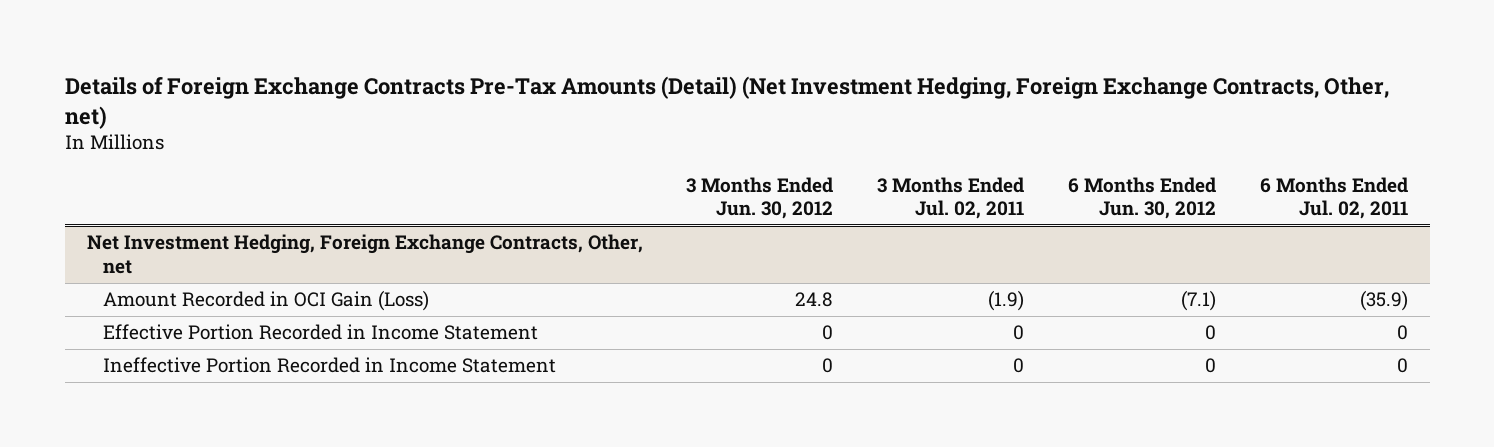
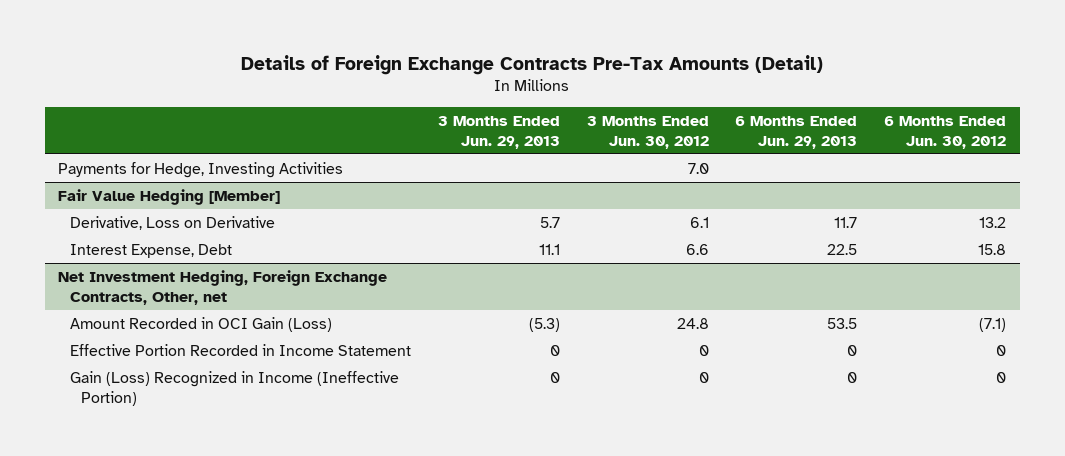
- Details of Foreign Exchange Contracts Pre-Tax Amounts (Detail) (Net Investment Hedging, Foreign Exchange Contracts, Other, net)
+ Details of Foreign Exchange Contracts Pre-Tax Amounts (Detail)
- | 3 Months Ended Jun. 30, 2012 | 3 Months Ended Jul. 02, 2011 | 6 Months Ended Jun. 30, 2012 | 6 Months Ended Jul. 02, 2011
+ | 3 Months Ended Jun. 29, 2013 | 3 Months Ended Jun. 30, 2012 | 6 Months Ended Jun. 29, 2013 | 6 Months Ended Jun. 30, 2012
+ Payments for Hedge, Investing Activities | | 7.0 | |
+ Fair Value Hedging [Member]
+ Derivative, Loss on Derivative | 5.7 | 6.1 | 11.7 | 13.2
+ Interest Expense, Debt | 11.1 | 6.6 | 22.5 | 15.8
@ Net Investment Hedging, Foreign Exchange Contracts, Other, net
- Ineffective Portion Recorded in Income Statement | 0 | 0 | 0 | 0
+ Gain (Loss) Recognized in Income (Ineffective Portion) | 0 | 0 | 0 | 0

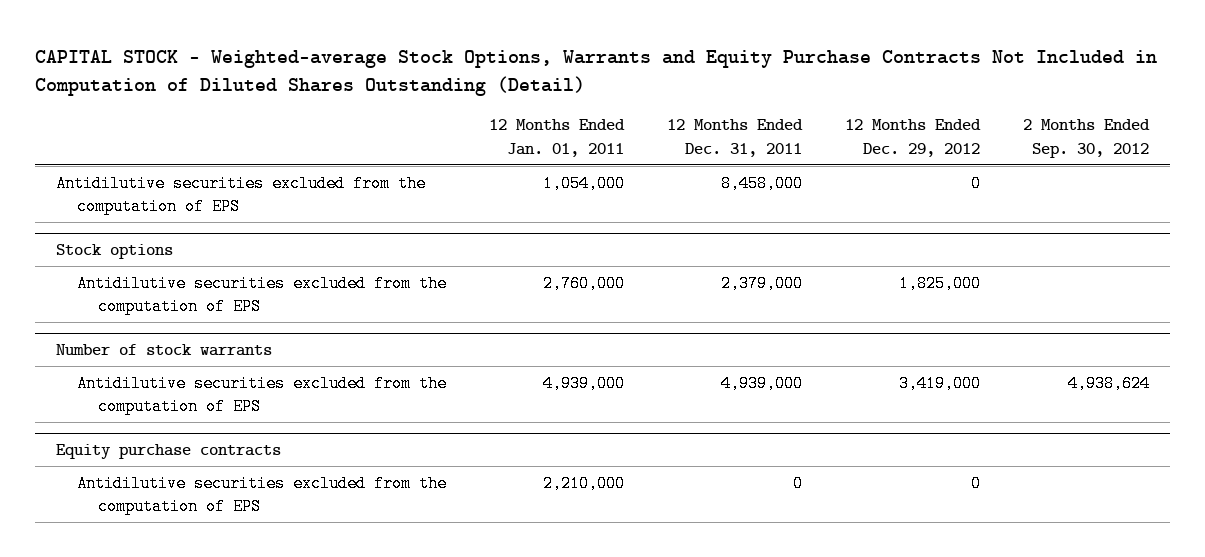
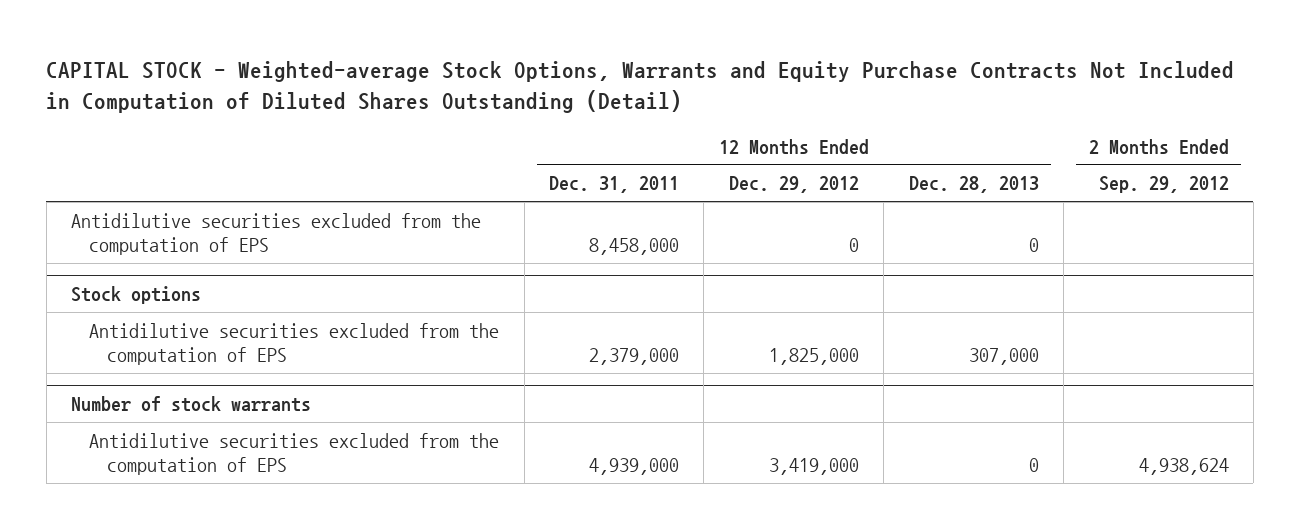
- | 12 Months Ended Jan. 01, 2011 | 12 Months Ended Dec. 31, 2011 | 12 Months Ended Dec. 29, 2012 | 2 Months Ended Sep. 30, 2012
+ | 12 Months Ended Dec. 31, 2011 | 12 Months Ended Dec. 29, 2012 | 12 Months Ended Dec. 28, 2013 | 2 Months Ended Sep. 29, 2012
- Equity purchase contracts
- Antidilutive securities excluded from the computation of EPS | 2,210,000 | 0 | 0 |

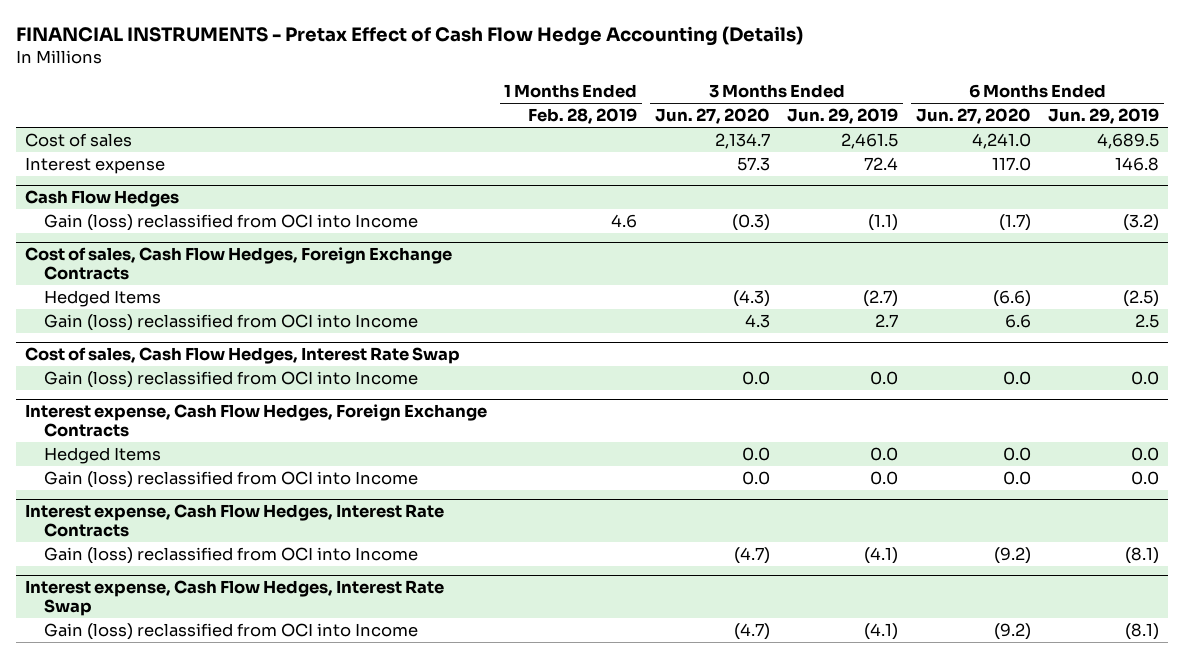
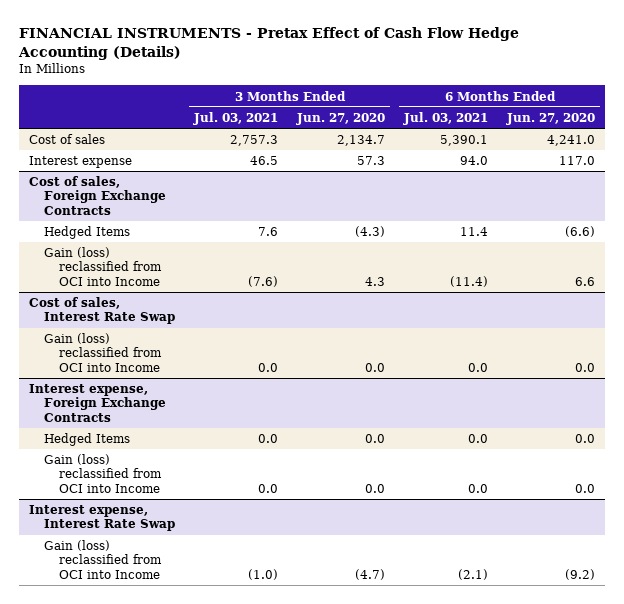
- | 1 Months Ended Feb. 28, 2019 | 3 Months Ended Jun. 27, 2020 | 3 Months Ended Jun. 29, 2019 | 6 Months Ended Jun. 27, 2020 | 6 Months Ended Jun. 29, 2019
+ | 3 Months Ended Jul. 03, 2021 | 3 Months Ended Jun. 27, 2020 | 6 Months Ended Jul. 03, 2021 | 6 Months Ended Jun. 27, 2020
- Cash Flow Hedges
- Gain (loss) reclassified from OCI into Income | 4.6 | (0.3) | (1.1) | (1.7) | (3.2)
- Cost of sales, Cash Flow Hedges, Foreign Exchange Contracts
+ Cost of sales, Foreign Exchange Contracts
- Cost of sales, Cash Flow Hedges, Interest Rate Swap
+ Cost of sales, Interest Rate Swap
- Interest expense, Cash Flow Hedges, Foreign Exchange Contracts
+ Interest expense, Foreign Exchange Contracts
- Interest expense, Cash Flow Hedges, Interest Rate Contracts
- Gain (loss) reclassified from OCI into Income | | (4.7) | (4.1) | (9.2) | (8.1)
- Interest expense, Cash Flow Hedges, Interest Rate Swap
+ Interest expense, Interest Rate Swap

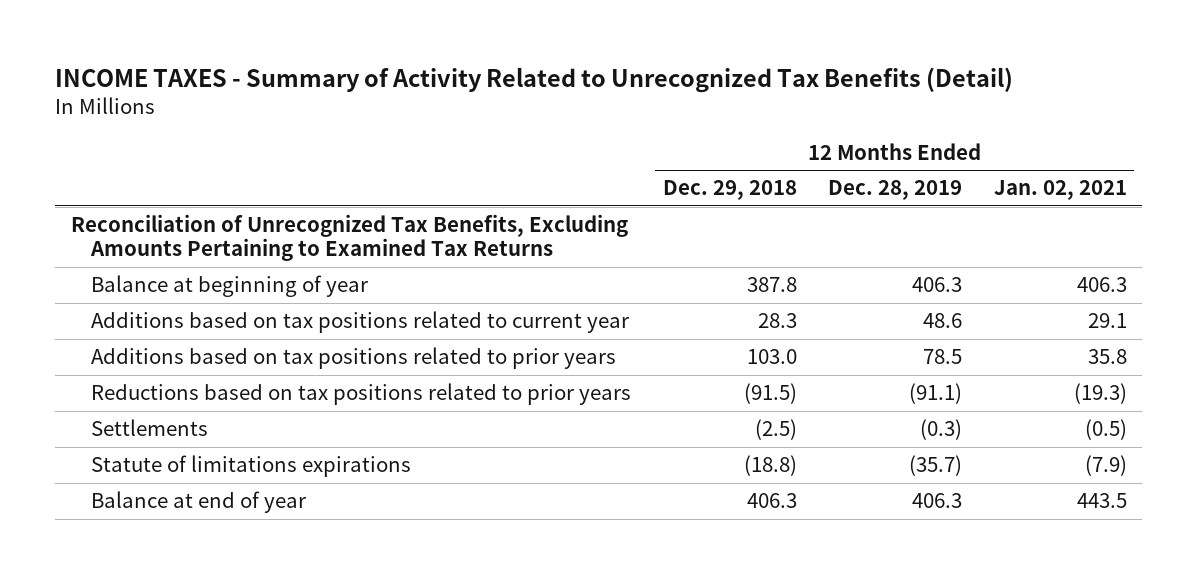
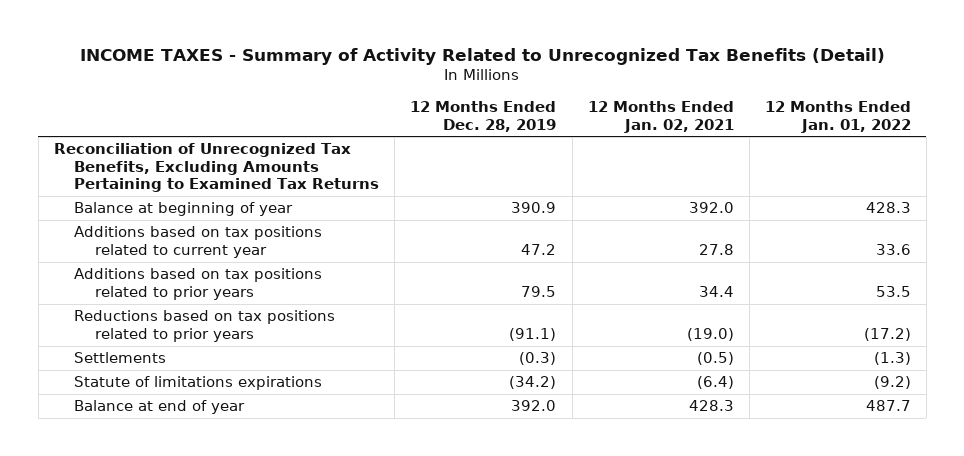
- | 12 Months Ended Dec. 29, 2018 | 12 Months Ended Dec. 28, 2019 | 12 Months Ended Jan. 02, 2021
+ | 12 Months Ended Dec. 28, 2019 | 12 Months Ended Jan. 02, 2021 | 12 Months Ended Jan. 01, 2022
- Balance at beginning of year | 387.8 | 406.3 | 406.3
- Additions based on tax positions related to current year | 28.3 | 48.6 | 29.1
- Additions based on tax positions related to prior years | 103.0 | 78.5 | 35.8
- Reductions based on tax positions related to prior years | (91.5) | (91.1) | (19.3)
+ Balance at beginning of year | 390.9 | 392.0 | 428.3
+ Additions based on tax positions related to current year | 47.2 | 27.8 | 33.6
+ Additions based on tax positions related to prior years | 79.5 | 34.4 | 53.5
+ Reductions based on tax positions related to prior years | (91.1) | (19.0) | (17.2)
- Statute of limitations expirations | (18.8) | (35.7) | (7.9)
- Balance at end of year | 406.3 | 406.3 | 443.5
+ Statute of limitations expirations | (34.2) | (6.4) | (9.2)
+ Balance at end of year | 392.0 | 428.3 | 487.7

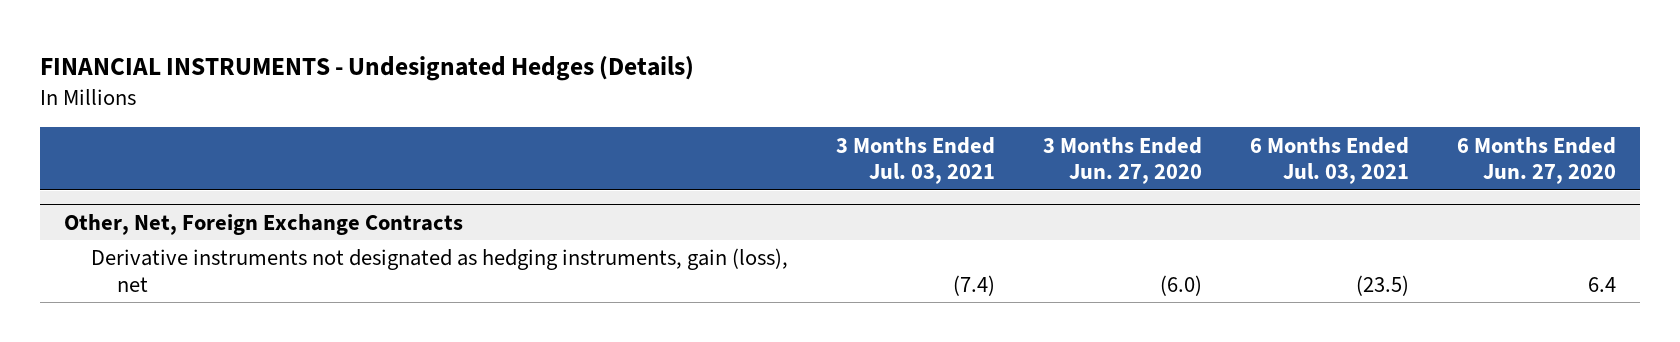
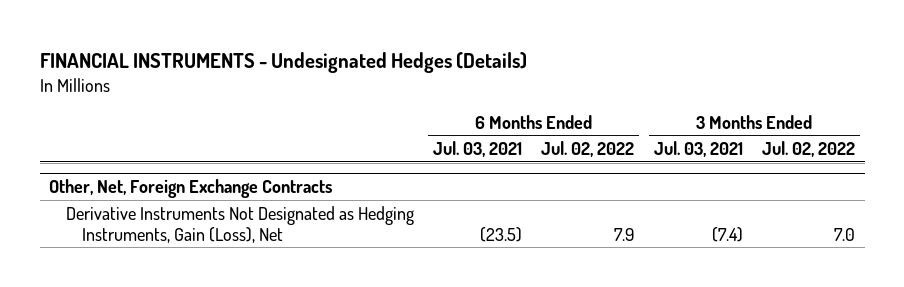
- | 3 Months Ended Jul. 03, 2021 | 3 Months Ended Jun. 27, 2020 | 6 Months Ended Jul. 03, 2021 | 6 Months Ended Jun. 27, 2020
+ | 6 Months Ended Jul. 03, 2021 | 6 Months Ended Jul. 02, 2022 | 3 Months Ended Jul. 03, 2021 | 3 Months Ended Jul. 02, 2022
@ Other, Net, Foreign Exchange Contracts
- Derivative instruments not designated as hedging instruments, gain (loss), net | (7.4) | (6.0) | (23.5) | 6.4
+ Derivative Instruments Not Designated as Hedging Instruments, Gain (Loss), Net | (23.5) | 7.9 | (7.4) | 7.0

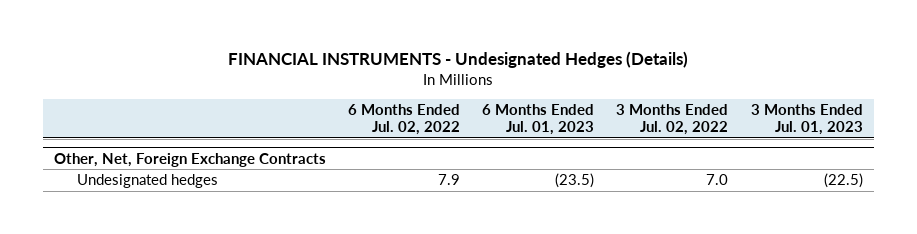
- | 6 Months Ended Jul. 03, 2021 | 6 Months Ended Jul. 02, 2022 | 3 Months Ended Jul. 03, 2021 | 3 Months Ended Jul. 02, 2022
+ | 6 Months Ended Jul. 02, 2022 | 6 Months Ended Jul. 01, 2023 | 3 Months Ended Jul. 02, 2022 | 3 Months Ended Jul. 01, 2023
@ Other, Net, Foreign Exchange Contracts
- Derivative Instruments Not Designated as Hedging Instruments, Gain (Loss), Net | (23.5) | 7.9 | (7.4) | 7.0
+ Undesignated hedges | 7.9 | (23.5) | 7.0 | (22.5)

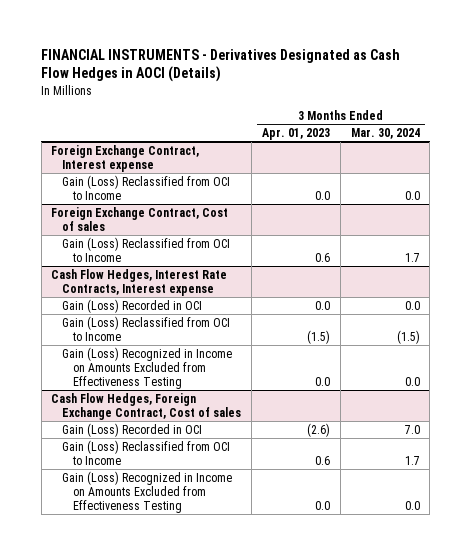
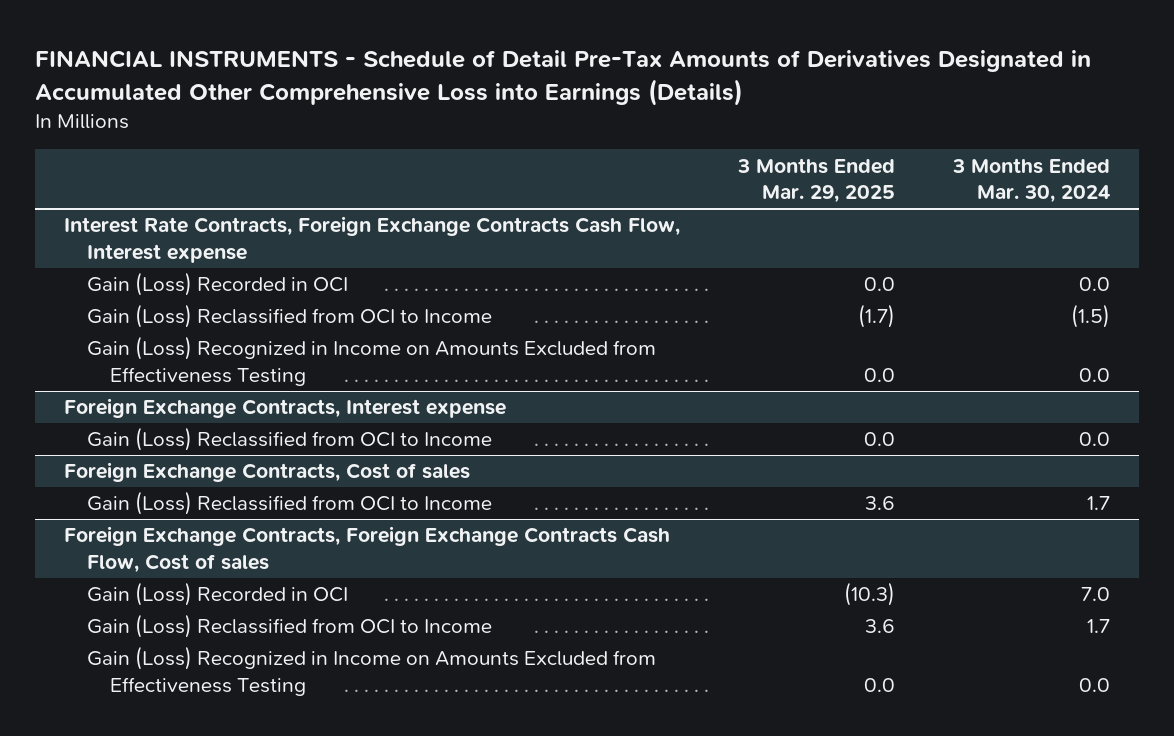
- FINANCIAL INSTRUMENTS - Derivatives Designated as Cash Flow Hedges in AOCI (Details)
+ FINANCIAL INSTRUMENTS - Schedule of Detail Pre-Tax Amounts of Derivatives Designated in Accumulated Other Comprehensive Loss into Earnings (Details)
- | 3 Months Ended Apr. 01, 2023 | 3 Months Ended Mar. 30, 2024
+ | 3 Months Ended Mar. 29, 2025 | 3 Months Ended Mar. 30, 2024
- Foreign Exchange Contract, Interest expense
- Gain (Loss) Reclassified from OCI to Income | 0.0 | 0.0
- Foreign Exchange Contract, Cost of sales
- Gain (Loss) Reclassified from OCI to Income | 0.6 | 1.7
- Cash Flow Hedges, Interest Rate Contracts, Interest expense
+ Interest Rate Contracts, Foreign Exchange Contracts Cash Flow, Interest expense
- Cash Flow Hedges, Foreign Exchange Contract, Cost of sales
+ Foreign Exchange Contracts, Interest expense
+ Gain (Loss) Reclassified from OCI to Income | 0.0 | 0.0
+ Foreign Exchange Contracts, Cost of sales
+ Gain (Loss) Reclassified from OCI to Income | 3.6 | 1.7
+ Foreign Exchange Contracts, Foreign Exchange Contracts Cash Flow, Cost of sales

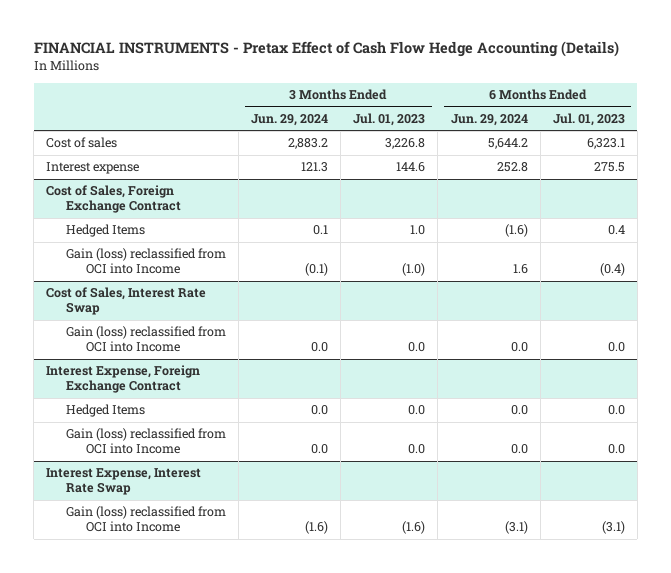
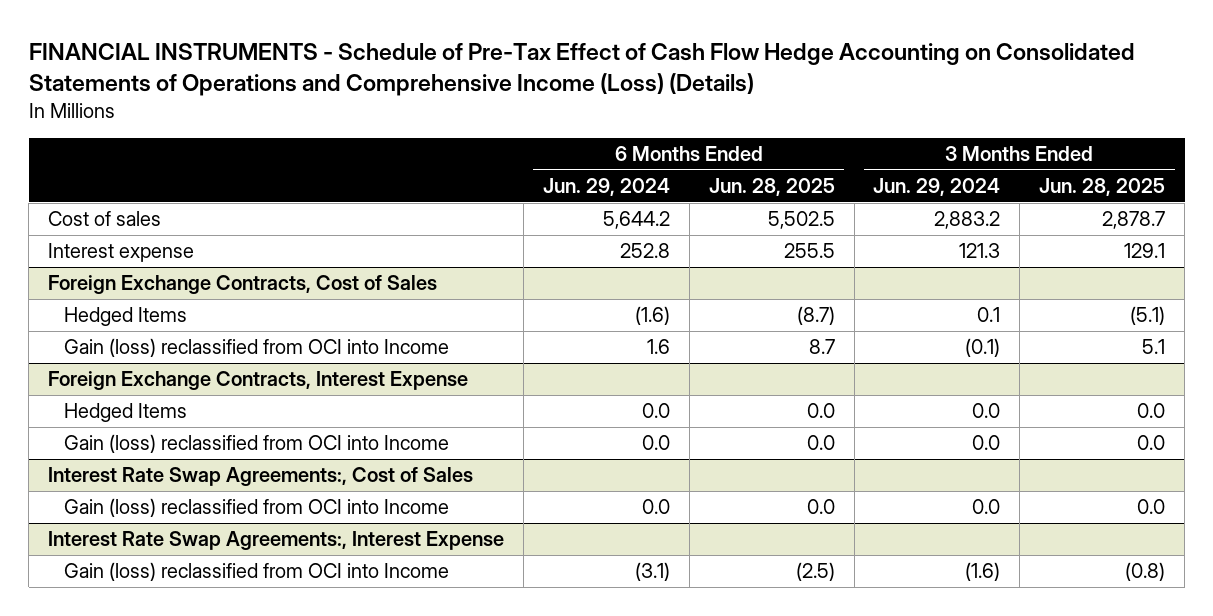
- FINANCIAL INSTRUMENTS - Pretax Effect of Cash Flow Hedge Accounting (Details)
+ FINANCIAL INSTRUMENTS - Schedule of Pre-Tax Effect of Cash Flow Hedge Accounting on Consolidated Statements of Operations and Comprehensive Income (Loss) (Details)
- | 3 Months Ended Jun. 29, 2024 | 3 Months Ended Jul. 01, 2023 | 6 Months Ended Jun. 29, 2024 | 6 Months Ended Jul. 01, 2023
+ | 6 Months Ended Jun. 29, 2024 | 6 Months Ended Jun. 28, 2025 | 3 Months Ended Jun. 29, 2024 | 3 Months Ended Jun. 28, 2025
- Cost of Sales, Foreign Exchange Contract
+ Foreign Exchange Contracts, Cost of Sales
- Cost of Sales, Interest Rate Swap
- Gain (loss) reclassified from OCI into Income | 0.0 | 0.0 | 0.0 | 0.0
- Interest Expense, Foreign Exchange Contract
+ Foreign Exchange Contracts, Interest Expense
- Interest Expense, Interest Rate Swap
+ Interest Rate Swap Agreements:, Cost of Sales
+ Gain (loss) reclassified from OCI into Income | 0.0 | 0.0 | 0.0 | 0.0
+ Interest Rate Swap Agreements:, Interest Expense

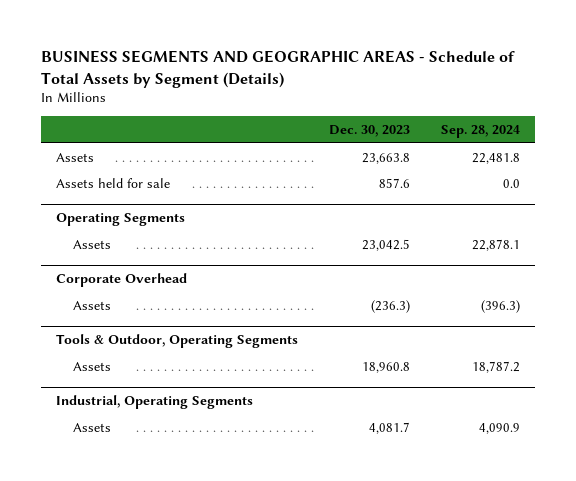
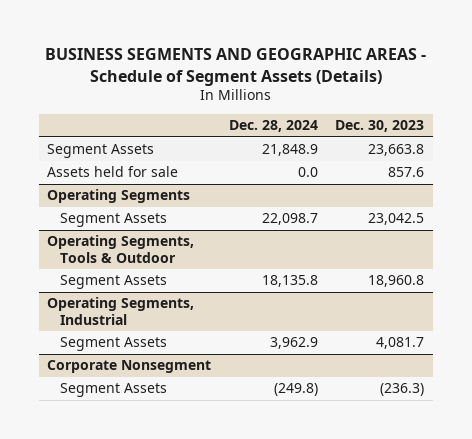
- BUSINESS SEGMENTS AND GEOGRAPHIC AREAS - Schedule of Total Assets by Segment (Details)
+ BUSINESS SEGMENTS AND GEOGRAPHIC AREAS - Schedule of Segment Assets (Details)
- | Dec. 30, 2023 | Sep. 28, 2024
+ | Dec. 28, 2024 | Dec. 30, 2023
- Assets | 23,663.8 | 22,481.8
+ Segment Assets | 21,848.9 | 23,663.8
@ Operating Segments
- Assets | 23,042.5 | 22,878.1
- Corporate Overhead
- Assets | (236.3) | (396.3)
- Tools & Outdoor, Operating Segments
- Assets | 18,960.8 | 18,787.2
- Industrial, Operating Segments
- Assets | 4,081.7 | 4,090.9
@ Operating Segments
+ Segment Assets | 22,098.7 | 23,042.5
+ Operating Segments, Tools & Outdoor
+ Segment Assets | 18,135.8 | 18,960.8
+ Operating Segments, Industrial
+ Segment Assets | 3,962.9 | 4,081.7
+ Corporate Nonsegment
+ Segment Assets | (249.8) | (236.3)

